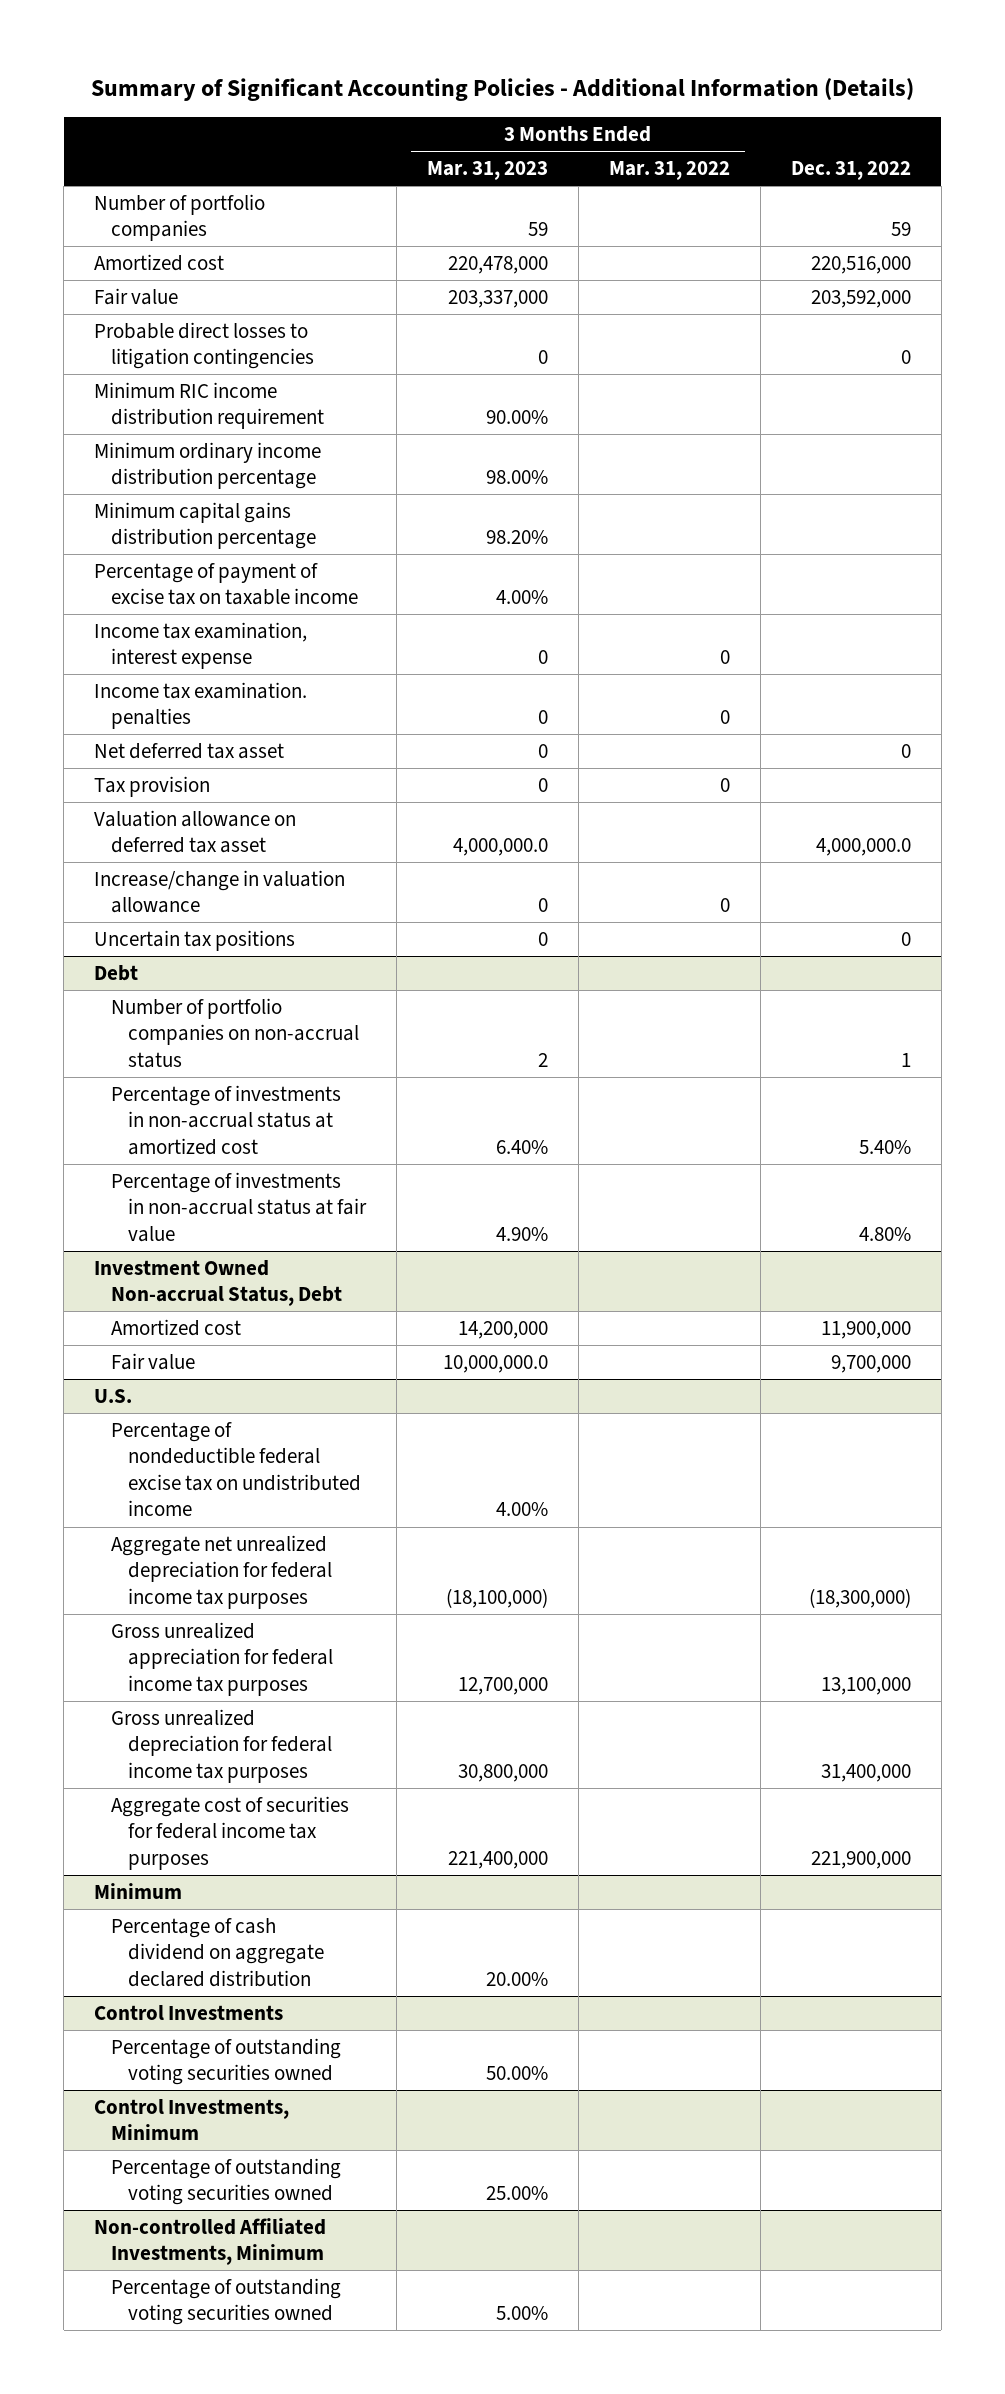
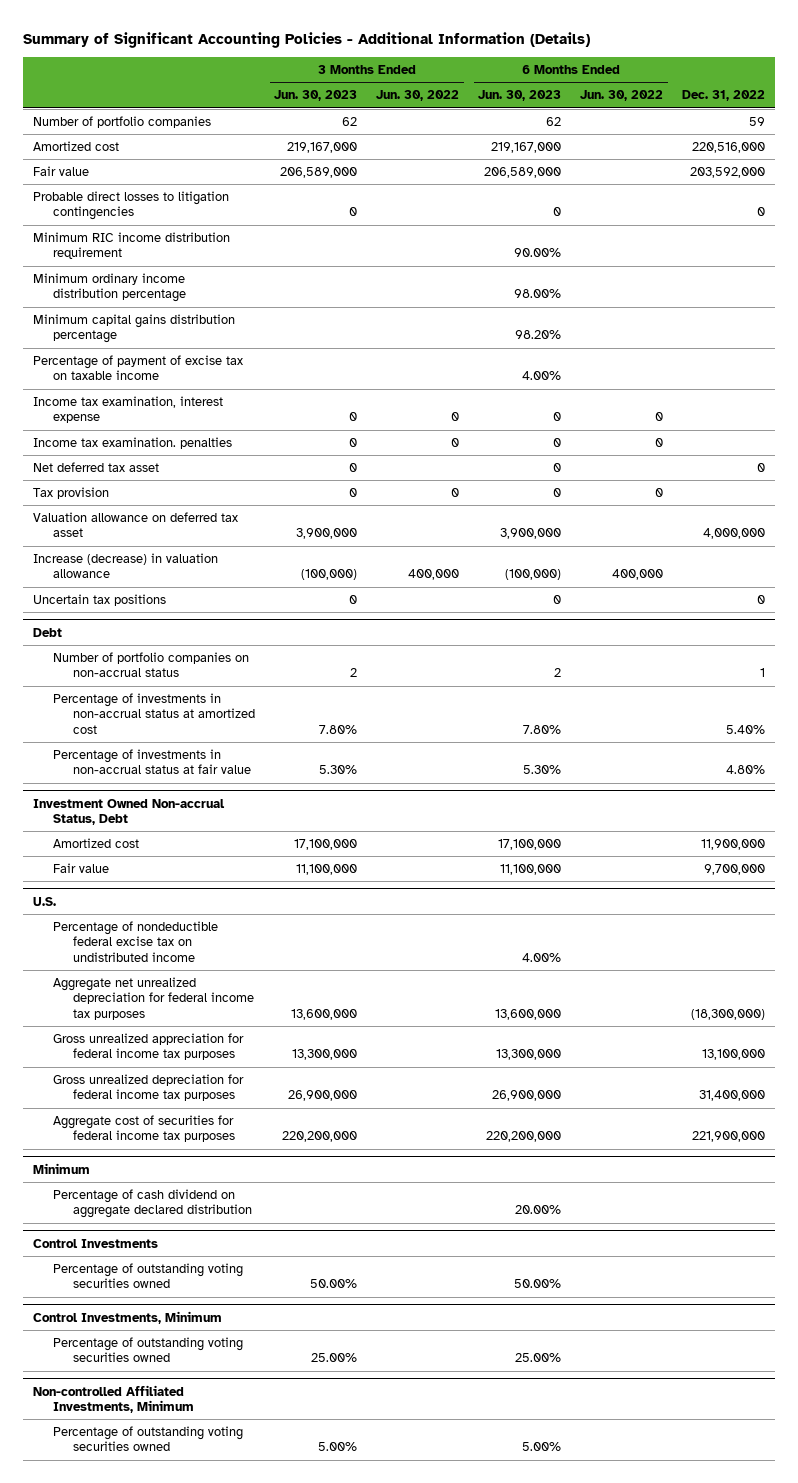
- | 3 Months Ended Mar. 31, 2023 | 3 Months Ended Mar. 31, 2022 | Dec. 31, 2022
+ | 3 Months Ended Jun. 30, 2023 | 3 Months Ended Jun. 30, 2022 | 6 Months Ended Jun. 30, 2023 | 6 Months Ended Jun. 30, 2022 | Dec. 31, 2022
- Valuation allowance on deferred tax asset | 4,000,000.0 | | 4,000,000.0
- Increase/change in valuation allowance | 0 | 0 |
+ Valuation allowance on deferred tax asset | 3,900,000 | | 3,900,000 | | 4,000,000
+ Increase (decrease) in valuation allowance | (100,000) | 400,000 | (100,000) | 400,000 |

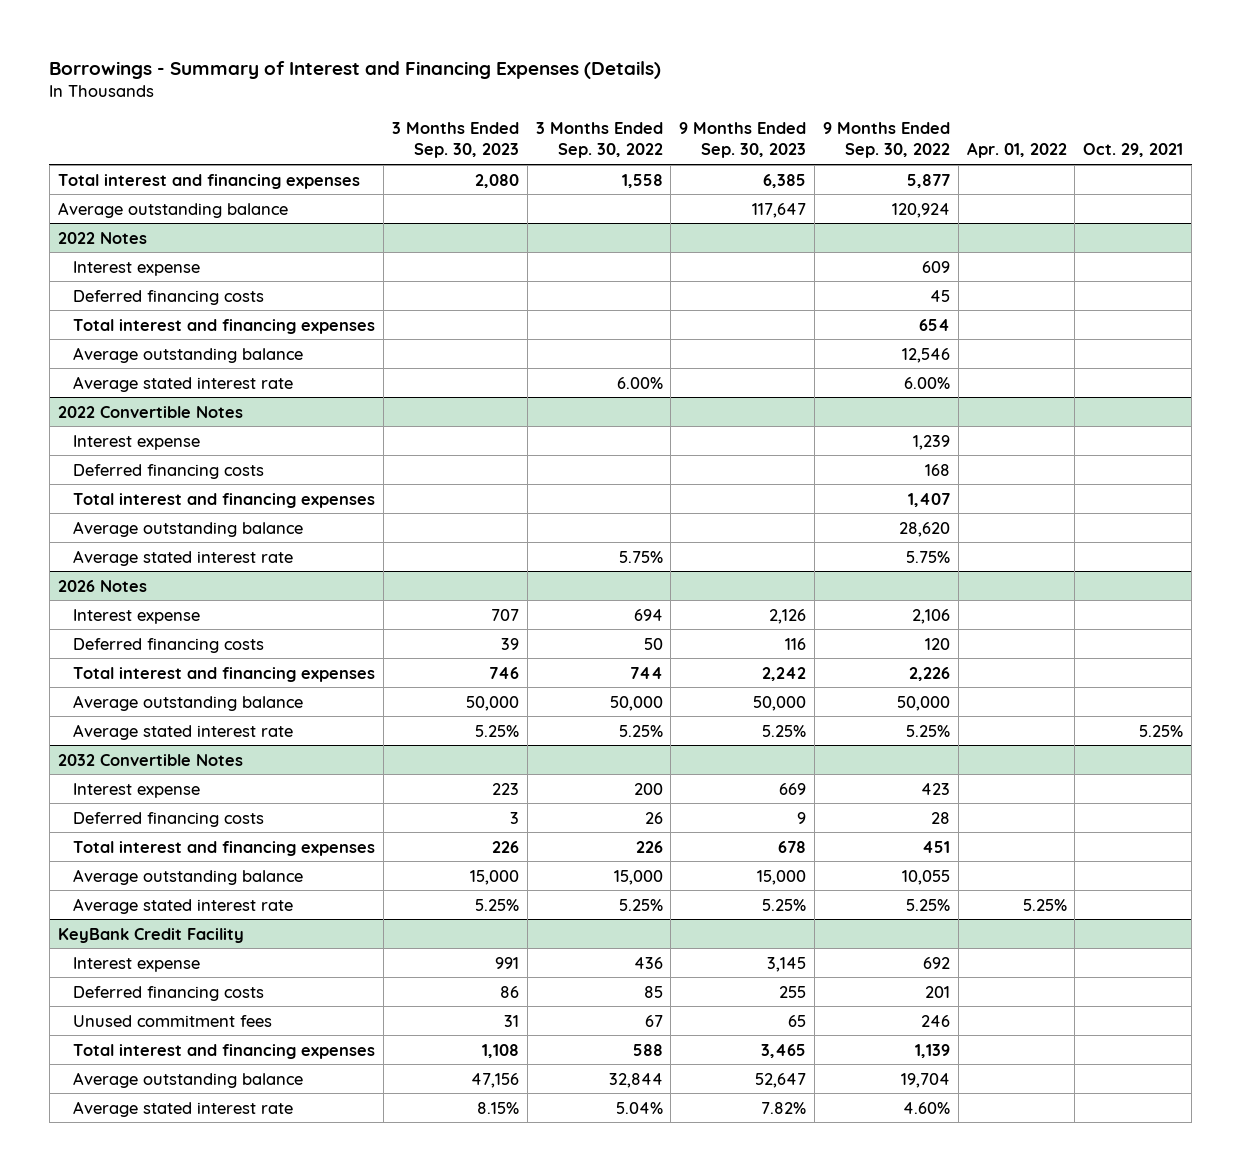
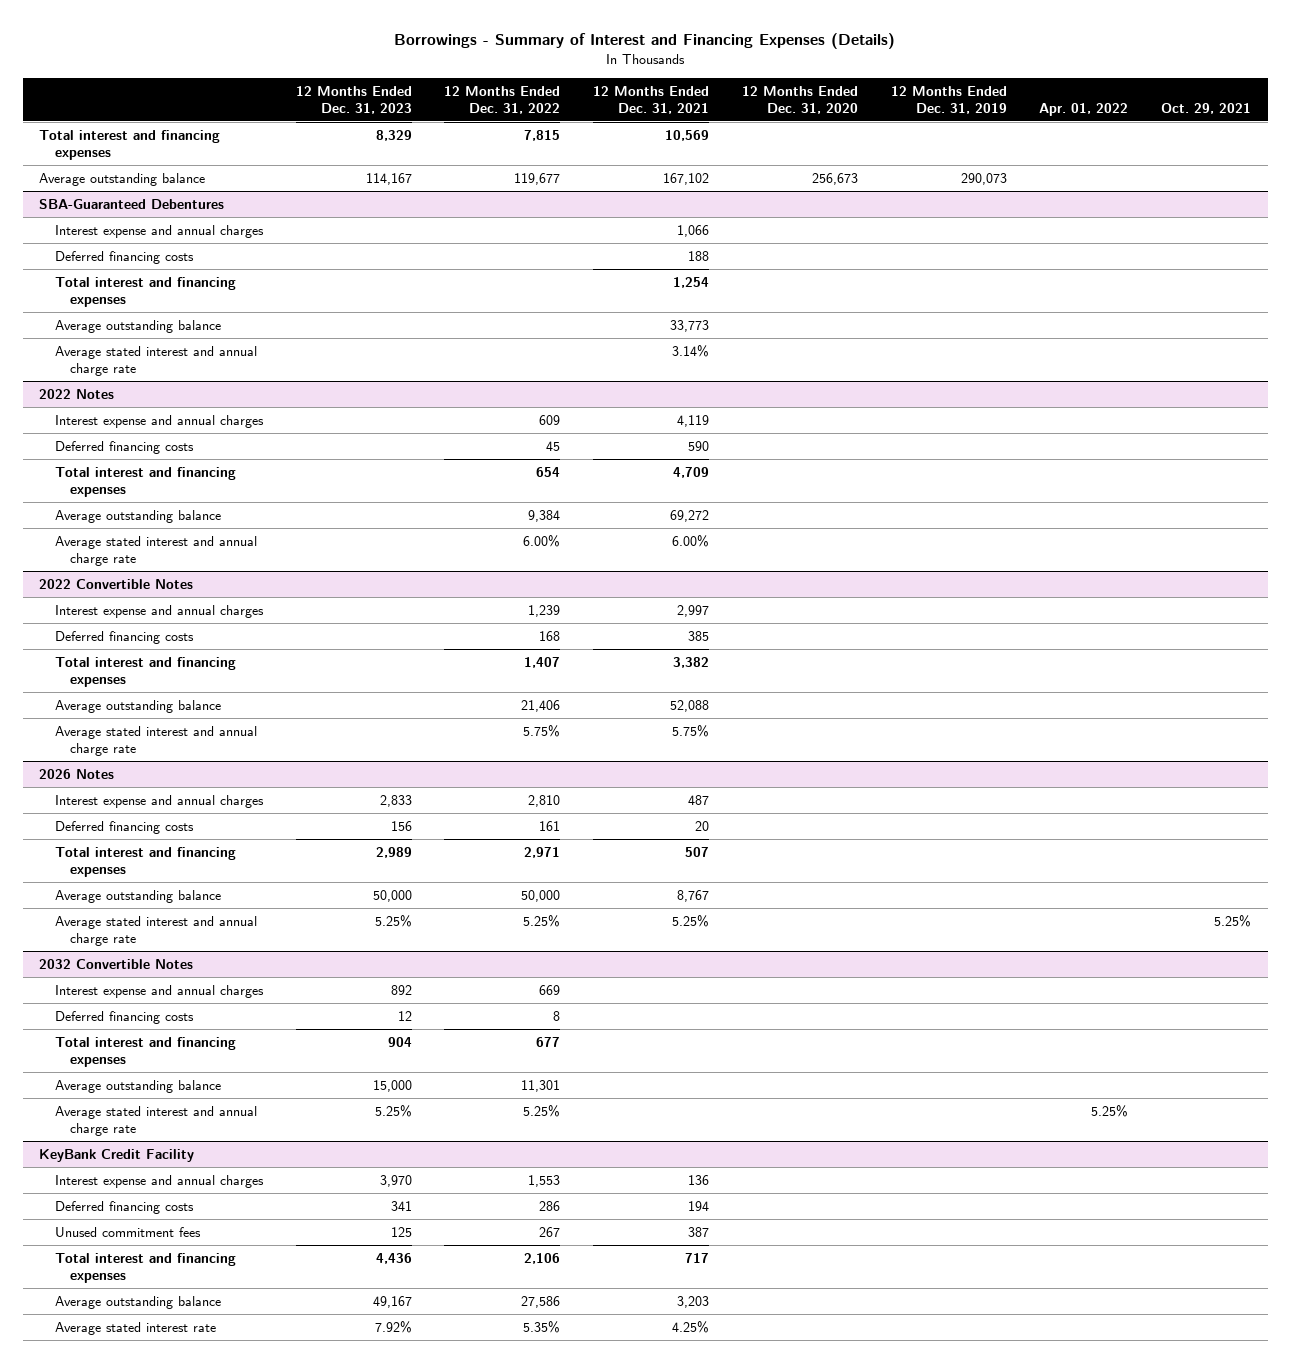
- | 3 Months Ended Sep. 30, 2023 | 3 Months Ended Sep. 30, 2022 | 9 Months Ended Sep. 30, 2023 | 9 Months Ended Sep. 30, 2022 | Apr. 01, 2022 | Oct. 29, 2021
+ | 12 Months Ended Dec. 31, 2023 | 12 Months Ended Dec. 31, 2022 | 12 Months Ended Dec. 31, 2021 | 12 Months Ended Dec. 31, 2020 | 12 Months Ended Dec. 31, 2019 | Apr. 01, 2022 | Oct. 29, 2021
+ SBA-Guaranteed Debentures
+ Interest expense and annual charges | | | 1,066 | | | |
+ Deferred financing costs | | | 188 | | | |
+ Total interest and financing expenses | | | 1,254 | | | |
+ Average outstanding balance | | | 33,773 | | | |
+ Average stated interest and annual charge rate | | | 3.14% | | | |
@ 2022 Notes
- Interest expense | | | | 609 | |
+ Interest expense and annual charges | | 609 | 4,119 | | | |
- Average stated interest rate | | 6.00% | | 6.00% | |
+ Average stated interest and annual charge rate | | 6.00% | 6.00% | | | |
@ 2022 Convertible Notes
- Interest expense | | | | 1,239 | |
+ Interest expense and annual charges | | 1,239 | 2,997 | | | |
- Average stated interest rate | | 5.75% | | 5.75% | |
+ Average stated interest and annual charge rate | | 5.75% | 5.75% | | | |
@ 2026 Notes
- Interest expense | 707 | 694 | 2,126 | 2,106 | |
+ Interest expense and annual charges | 2,833 | 2,810 | 487 | | | |
- Average stated interest rate | 5.25% | 5.25% | 5.25% | 5.25% | | 5.25%
+ Average stated interest and annual charge rate | 5.25% | 5.25% | 5.25% | | | | 5.25%
@ 2032 Convertible Notes
- Interest expense | 223 | 200 | 669 | 423 | |
+ Interest expense and annual charges | 892 | 669 | | | | |
- Average stated interest rate | 5.25% | 5.25% | 5.25% | 5.25% | 5.25% |
+ Average stated interest and annual charge rate | 5.25% | 5.25% | | | | 5.25% |
@ KeyBank Credit Facility
- Interest expense | 991 | 436 | 3,145 | 692 | |
+ Interest expense and annual charges | 3,970 | 1,553 | 136 | | | |

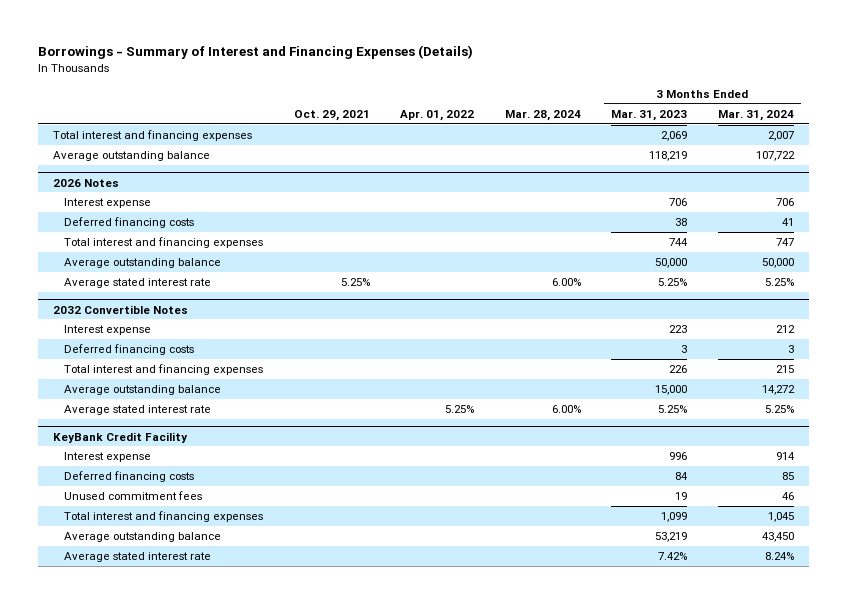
- | 12 Months Ended Dec. 31, 2023 | 12 Months Ended Dec. 31, 2022 | 12 Months Ended Dec. 31, 2021 | 12 Months Ended Dec. 31, 2020 | 12 Months Ended Dec. 31, 2019 | Apr. 01, 2022 | Oct. 29, 2021
+ | Oct. 29, 2021 | Apr. 01, 2022 | Mar. 28, 2024 | 3 Months Ended Mar. 31, 2023 | 3 Months Ended Mar. 31, 2024
- SBA-Guaranteed Debentures
- Interest expense and annual charges | | | 1,066 | | | |
- Deferred financing costs | | | 188 | | | |
- Total interest and financing expenses | | | 1,254 | | | |
- Average outstanding balance | | | 33,773 | | | |
- Average stated interest and annual charge rate | | | 3.14% | | | |
- 2022 Notes
- Interest expense and annual charges | | 609 | 4,119 | | | |
- Deferred financing costs | | 45 | 590 | | | |
- Total interest and financing expenses | | 654 | 4,709 | | | |
- Average outstanding balance | | 9,384 | 69,272 | | | |
- Average stated interest and annual charge rate | | 6.00% | 6.00% | | | |
- 2022 Convertible Notes
- Interest expense and annual charges | | 1,239 | 2,997 | | | |
- Deferred financing costs | | 168 | 385 | | | |
- Total interest and financing expenses | | 1,407 | 3,382 | | | |
- Average outstanding balance | | 21,406 | 52,088 | | | |
- Average stated interest and annual charge rate | | 5.75% | 5.75% | | | |
@ 2026 Notes
- Interest expense and annual charges | 2,833 | 2,810 | 487 | | | |
+ Interest expense | | | | 706 | 706
- Average stated interest and annual charge rate | 5.25% | 5.25% | 5.25% | | | | 5.25%
+ Average stated interest rate | 5.25% | | 6.00% | 5.25% | 5.25%
@ 2032 Convertible Notes
- Interest expense and annual charges | 892 | 669 | | | | |
+ Interest expense | | | | 223 | 212
- Average stated interest and annual charge rate | 5.25% | 5.25% | | | | 5.25% |
+ Average stated interest rate | | 5.25% | 6.00% | 5.25% | 5.25%
@ KeyBank Credit Facility
- Interest expense and annual charges | 3,970 | 1,553 | 136 | | | |
+ Interest expense | | | | 996 | 914

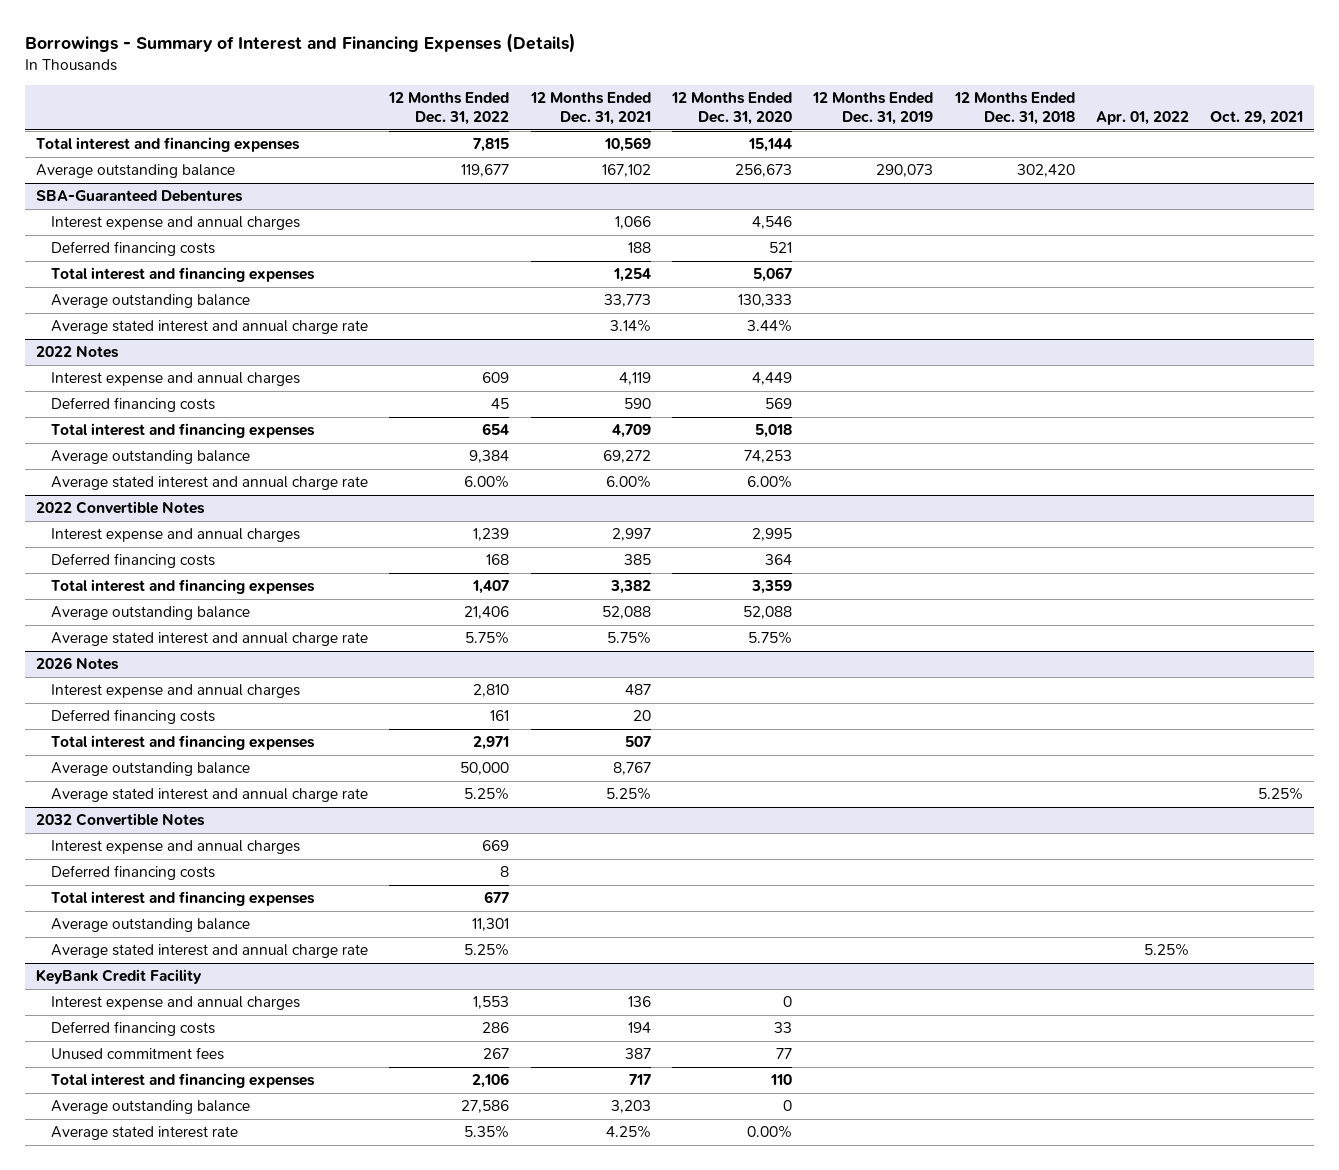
- | Oct. 29, 2021 | Apr. 01, 2022 | Mar. 28, 2024 | 3 Months Ended Mar. 31, 2023 | 3 Months Ended Mar. 31, 2024
+ | 12 Months Ended Dec. 31, 2022 | 12 Months Ended Dec. 31, 2021 | 12 Months Ended Dec. 31, 2020 | 12 Months Ended Dec. 31, 2019 | 12 Months Ended Dec. 31, 2018 | Apr. 01, 2022 | Oct. 29, 2021
+ SBA-Guaranteed Debentures
+ Interest expense and annual charges | | 1,066 | 4,546 | | | |
+ Deferred financing costs | | 188 | 521 | | | |
+ Total interest and financing expenses | | 1,254 | 5,067 | | | |
+ Average outstanding balance | | 33,773 | 130,333 | | | |
+ Average stated interest and annual charge rate | | 3.14% | 3.44% | | | |
+ 2022 Notes
+ Interest expense and annual charges | 609 | 4,119 | 4,449 | | | |
+ Deferred financing costs | 45 | 590 | 569 | | | |
+ Total interest and financing expenses | 654 | 4,709 | 5,018 | | | |
+ Average outstanding balance | 9,384 | 69,272 | 74,253 | | | |
+ Average stated interest and annual charge rate | 6.00% | 6.00% | 6.00% | | | |
+ 2022 Convertible Notes
+ Interest expense and annual charges | 1,239 | 2,997 | 2,995 | | | |
+ Deferred financing costs | 168 | 385 | 364 | | | |
+ Total interest and financing expenses | 1,407 | 3,382 | 3,359 | | | |
+ Average outstanding balance | 21,406 | 52,088 | 52,088 | | | |
+ Average stated interest and annual charge rate | 5.75% | 5.75% | 5.75% | | | |
@ 2026 Notes
- Interest expense | | | | 706 | 706
+ Interest expense and annual charges | 2,810 | 487 | | | | |
- Average stated interest rate | 5.25% | | 6.00% | 5.25% | 5.25%
+ Average stated interest and annual charge rate | 5.25% | 5.25% | | | | | 5.25%
@ 2032 Convertible Notes
- Interest expense | | | | 223 | 212
+ Interest expense and annual charges | 669 | | | | | |
- Average stated interest rate | | 5.25% | 6.00% | 5.25% | 5.25%
+ Average stated interest and annual charge rate | 5.25% | | | | | 5.25% |
@ KeyBank Credit Facility
- Interest expense | | | | 996 | 914
+ Interest expense and annual charges | 1,553 | 136 | 0 | | | |

